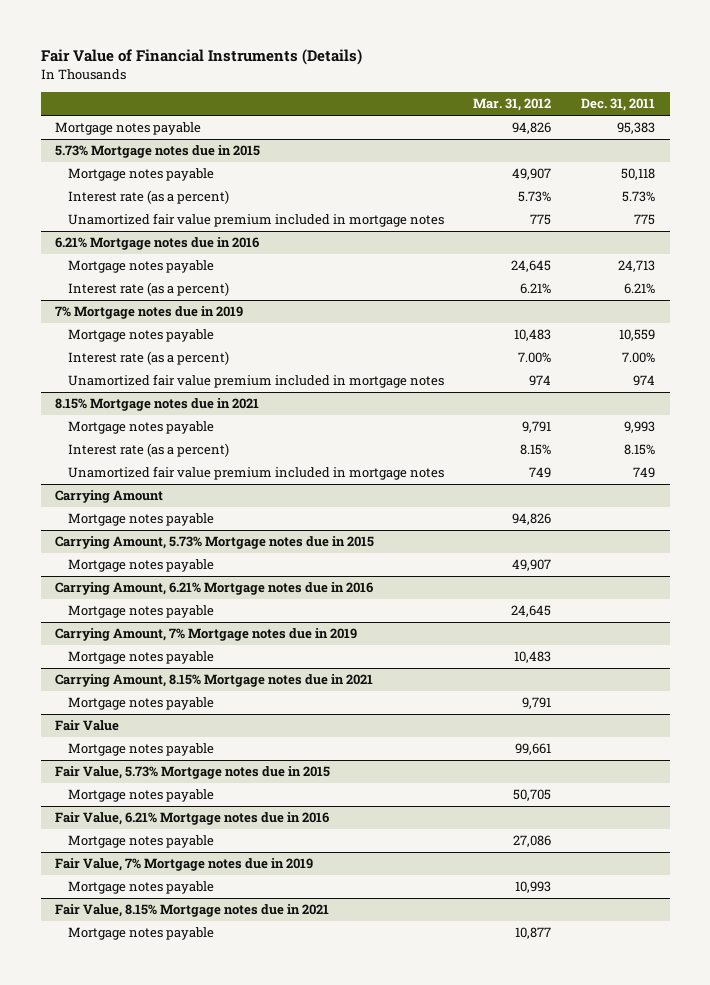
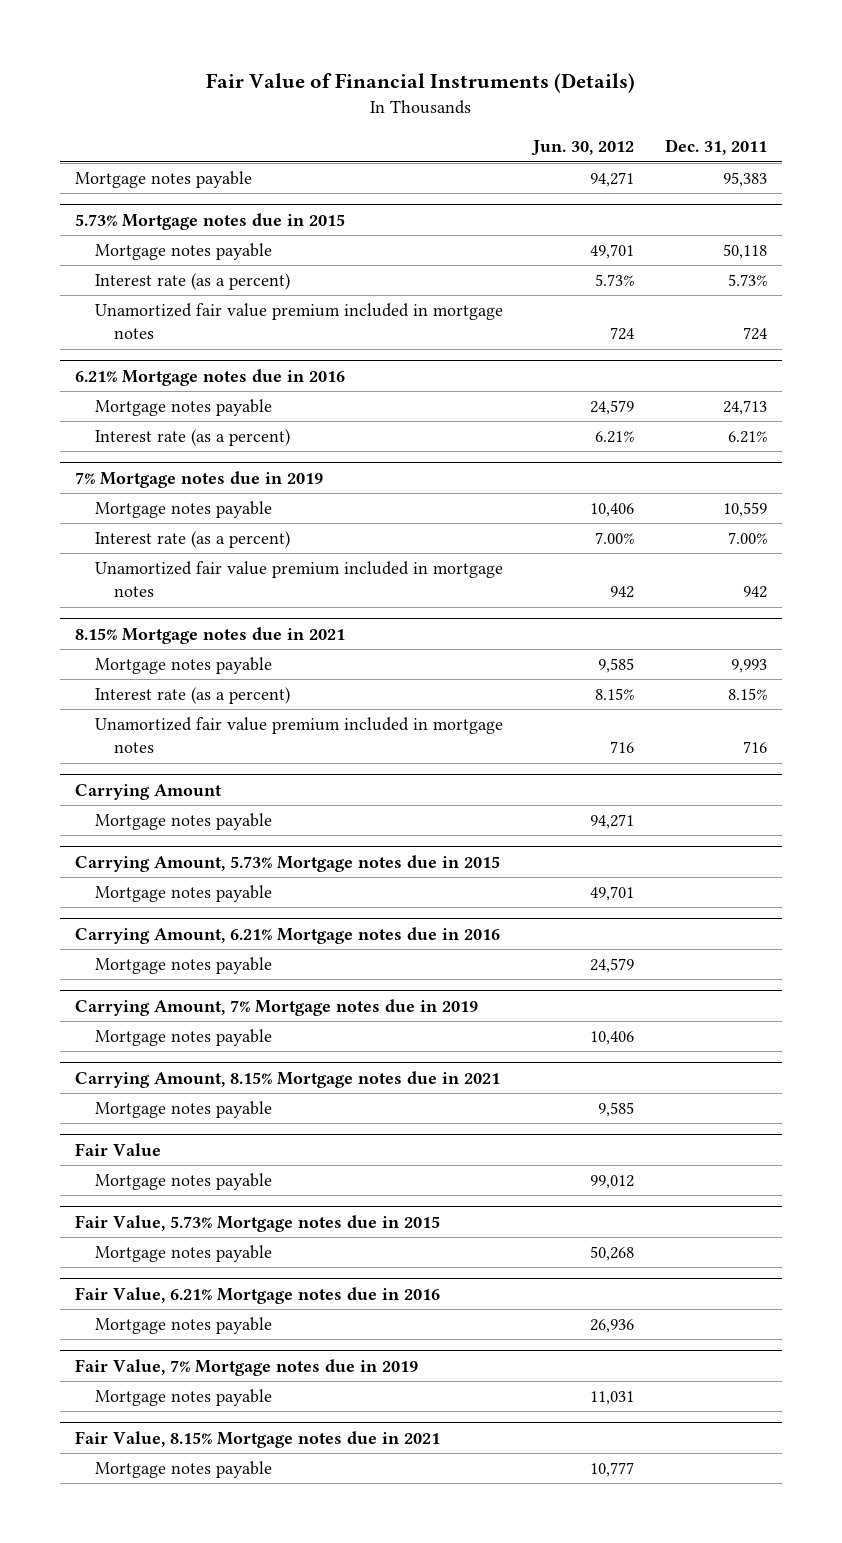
- | Mar. 31, 2012 | Dec. 31, 2011
+ | Jun. 30, 2012 | Dec. 31, 2011
@ 5.73% Mortgage notes due in 2015
- Unamortized fair value premium included in mortgage notes | 775 | 775
+ Unamortized fair value premium included in mortgage notes | 724 | 724
@ 7% Mortgage notes due in 2019
- Unamortized fair value premium included in mortgage notes | 974 | 974
+ Unamortized fair value premium included in mortgage notes | 942 | 942
@ 8.15% Mortgage notes due in 2021
- Unamortized fair value premium included in mortgage notes | 749 | 749
+ Unamortized fair value premium included in mortgage notes | 716 | 716

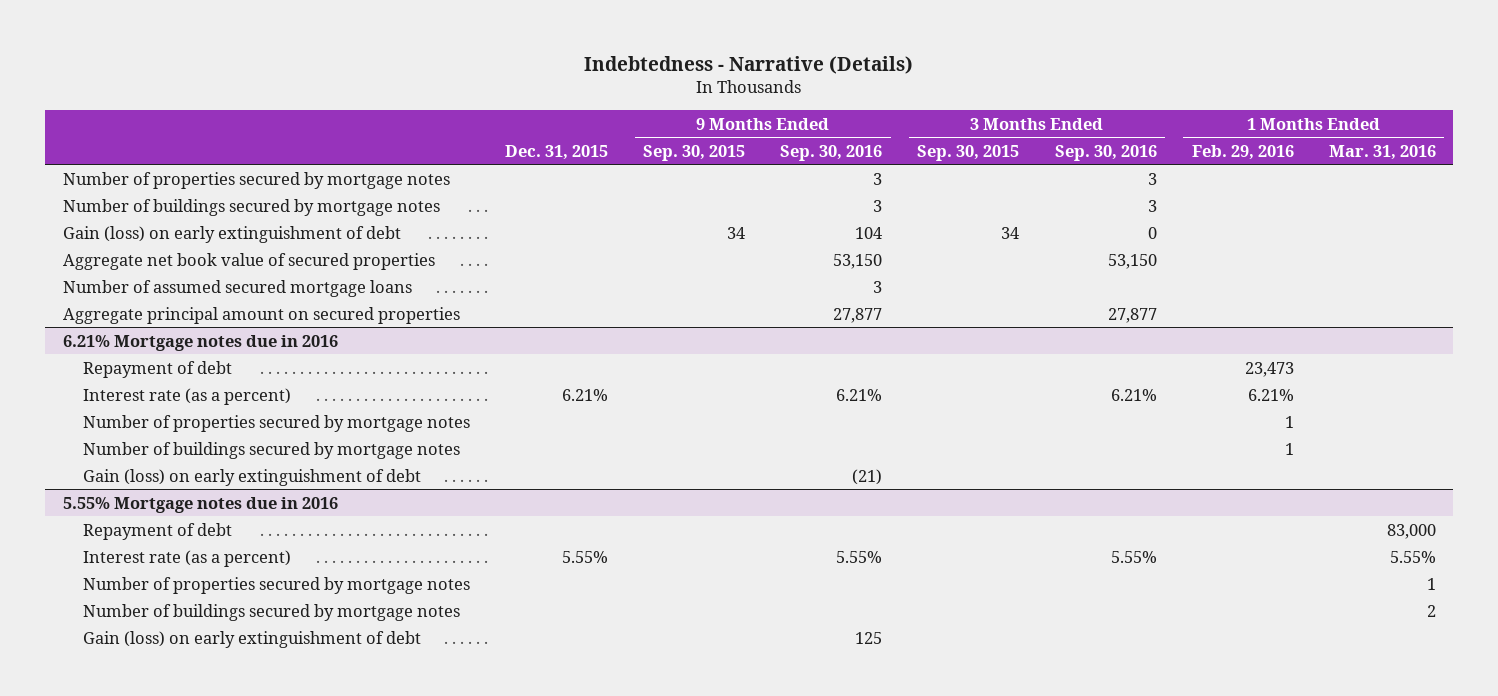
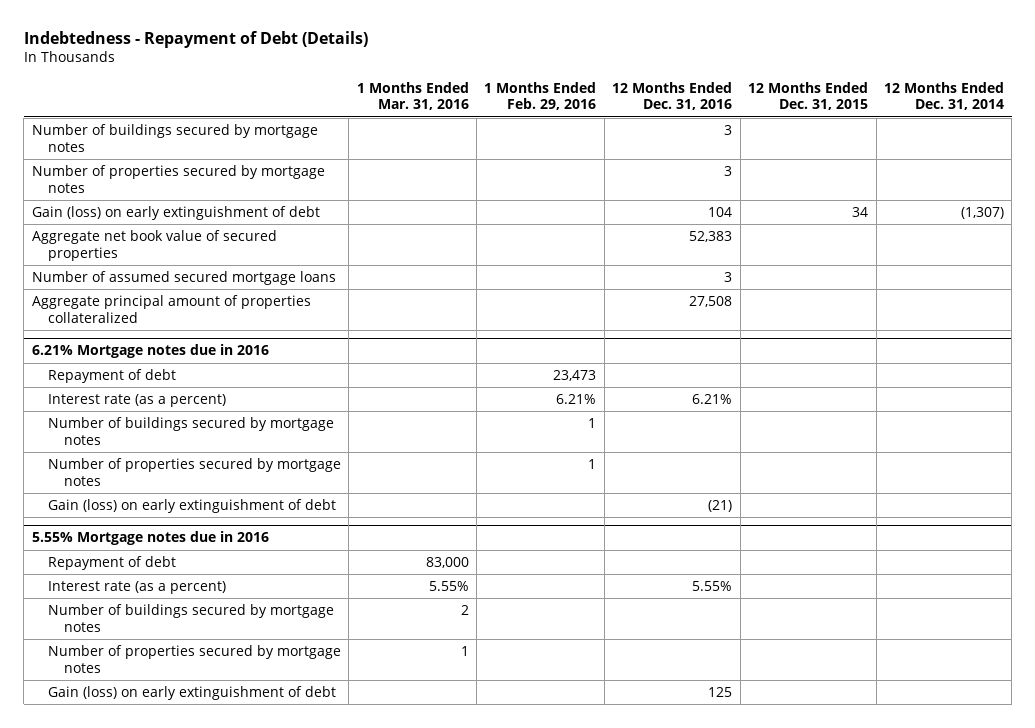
- Indebtedness - Narrative (Details)
+ Indebtedness - Repayment of Debt (Details)
- | Dec. 31, 2015 | 9 Months Ended Sep. 30, 2015 | 9 Months Ended Sep. 30, 2016 | 3 Months Ended Sep. 30, 2015 | 3 Months Ended Sep. 30, 2016 | 1 Months Ended Feb. 29, 2016 | 1 Months Ended Mar. 31, 2016
+ | 1 Months Ended Mar. 31, 2016 | 1 Months Ended Feb. 29, 2016 | 12 Months Ended Dec. 31, 2016 | 12 Months Ended Dec. 31, 2015 | 12 Months Ended Dec. 31, 2014
moved down: Number of properties secured by mortgage notes | | | 3 | |
- Aggregate principal amount on secured properties | | | 27,877 | | 27,877 | |
+ Aggregate principal amount of properties collateralized | | | 27,508 | |
@ 6.21% Mortgage notes due in 2016
moved down: Number of properties secured by mortgage notes | | 1 | | |
@ 5.55% Mortgage notes due in 2016
moved down: Number of properties secured by mortgage notes | 1 | | | |

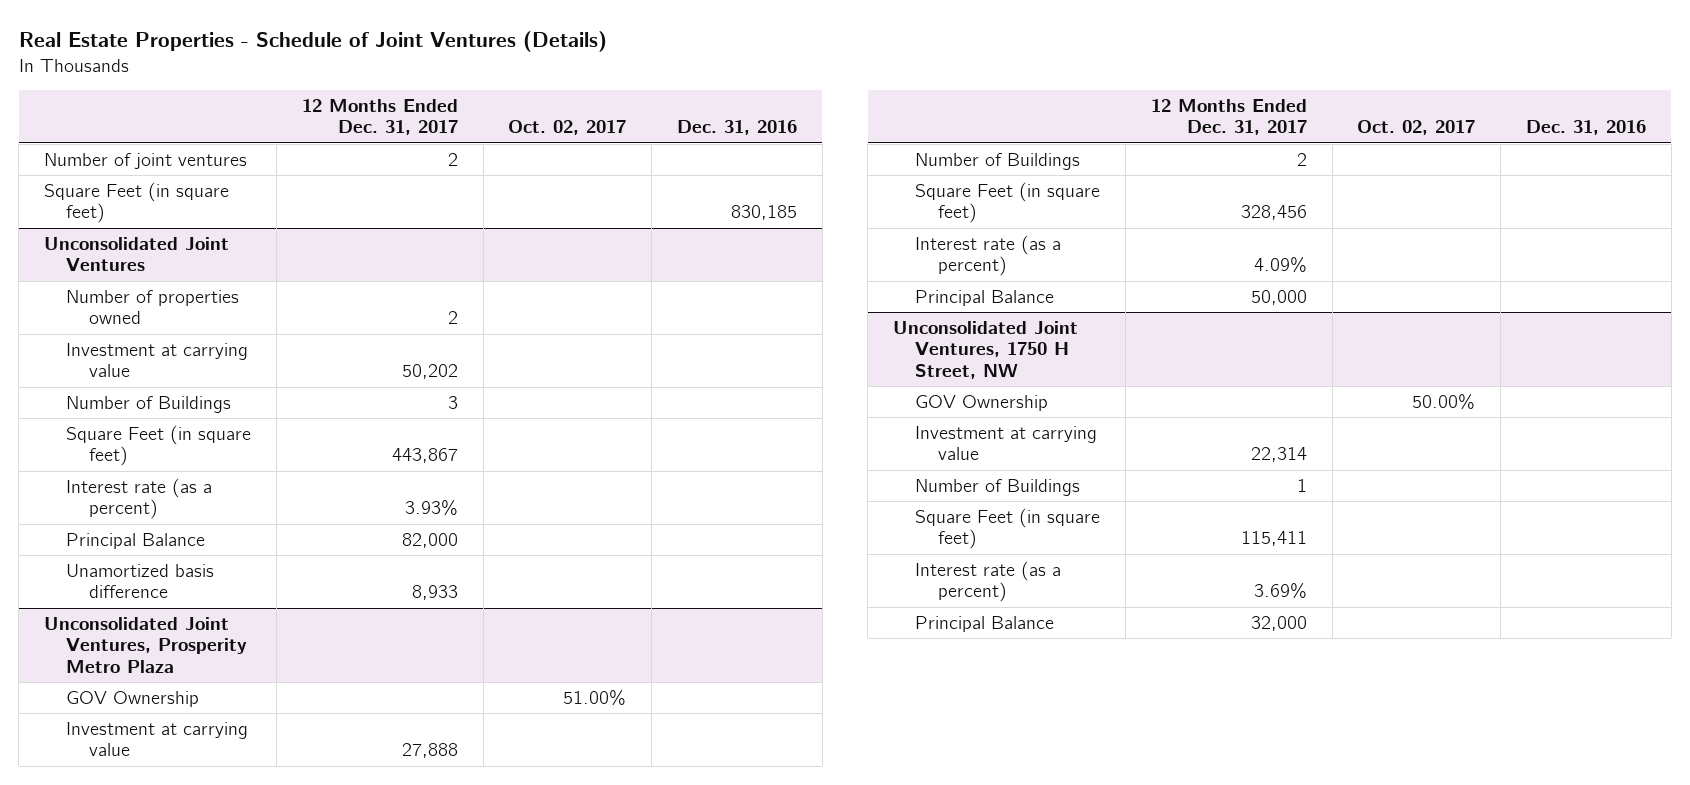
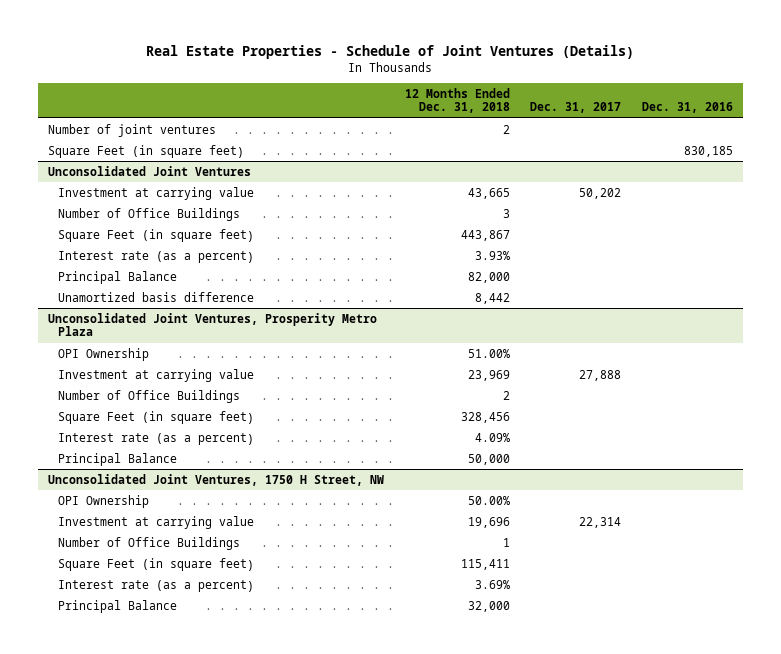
- | 12 Months Ended Dec. 31, 2017 | Oct. 02, 2017 | Dec. 31, 2016
+ | 12 Months Ended Dec. 31, 2018 | Dec. 31, 2017 | Dec. 31, 2016
@ Unconsolidated Joint Ventures
- Number of properties owned | 2 | |
- Number of Buildings | 3 | |
+ Number of Office Buildings | 3 | |
@ Unconsolidated Joint Ventures, Prosperity Metro Plaza
- GOV Ownership | | 51.00% |
+ OPI Ownership | 51.00% | |
- Number of Buildings | 2 | |
+ Number of Office Buildings | 2 | |
@ Unconsolidated Joint Ventures, 1750 H Street, NW
- GOV Ownership | | 50.00% |
+ OPI Ownership | 50.00% | |
- Number of Buildings | 1 | |
+ Number of Office Buildings | 1 | |

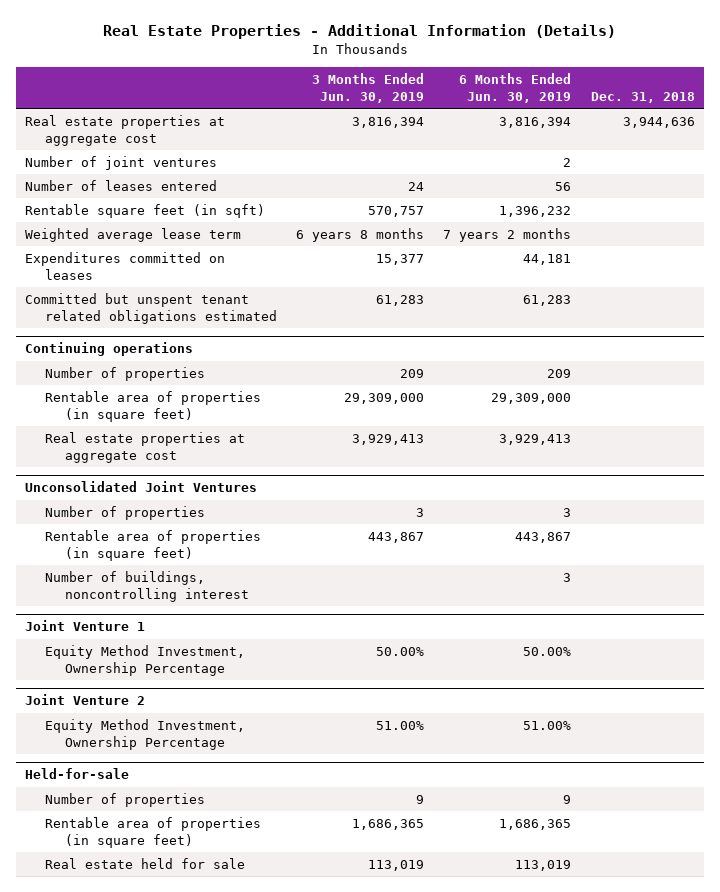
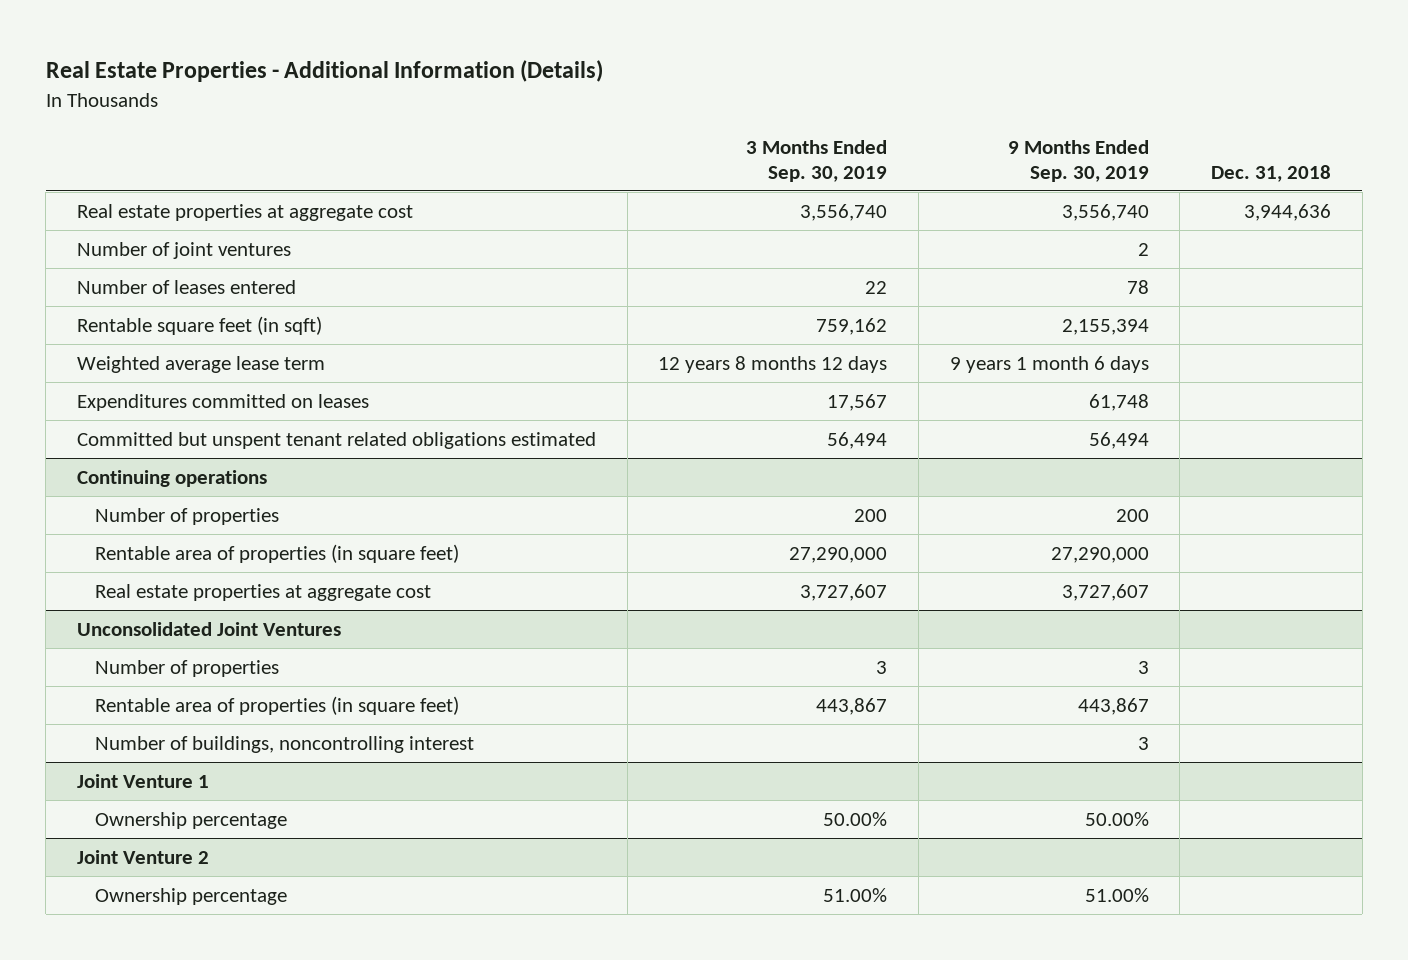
- | 3 Months Ended Jun. 30, 2019 | 6 Months Ended Jun. 30, 2019 | Dec. 31, 2018
+ | 3 Months Ended Sep. 30, 2019 | 9 Months Ended Sep. 30, 2019 | Dec. 31, 2018
@ Joint Venture 1
- Equity Method Investment, Ownership Percentage | 50.00% | 50.00% |
+ Ownership percentage | 50.00% | 50.00% |
@ Joint Venture 2
- Equity Method Investment, Ownership Percentage | 51.00% | 51.00% |
- Held-for-sale
- Number of properties | 9 | 9 |
- Rentable area of properties (in square feet) | 1,686,365 | 1,686,365 |
- Real estate held for sale | 113,019 | 113,019 |
@ Joint Venture 2
+ Ownership percentage | 51.00% | 51.00% |

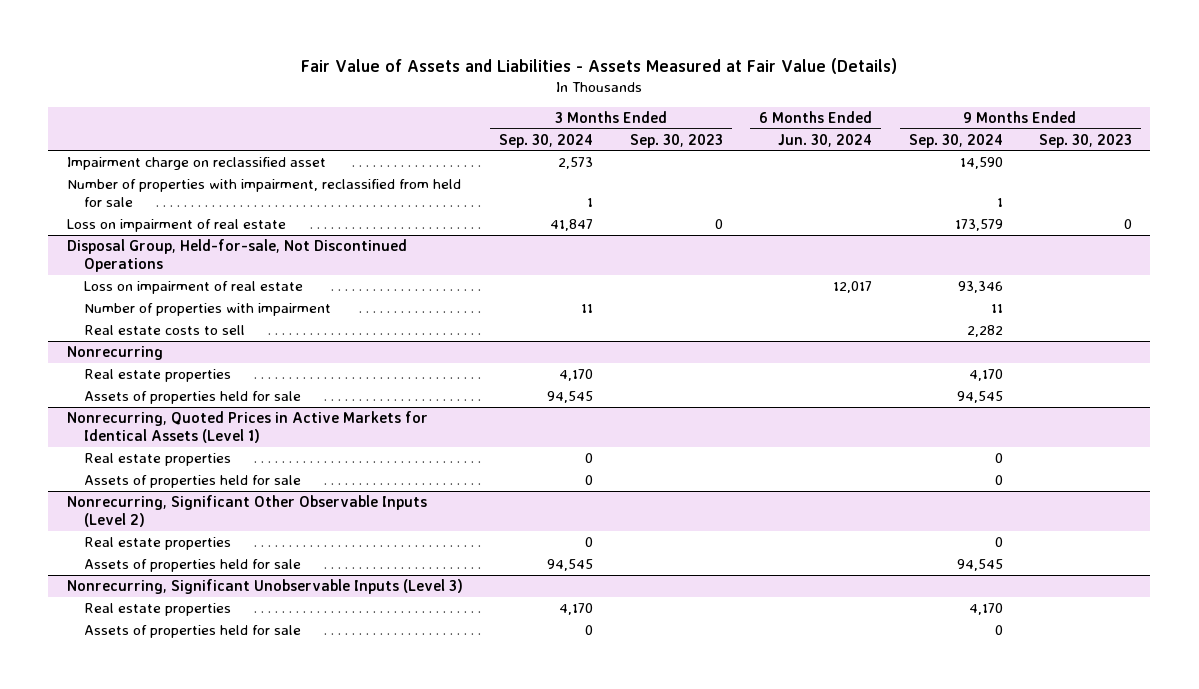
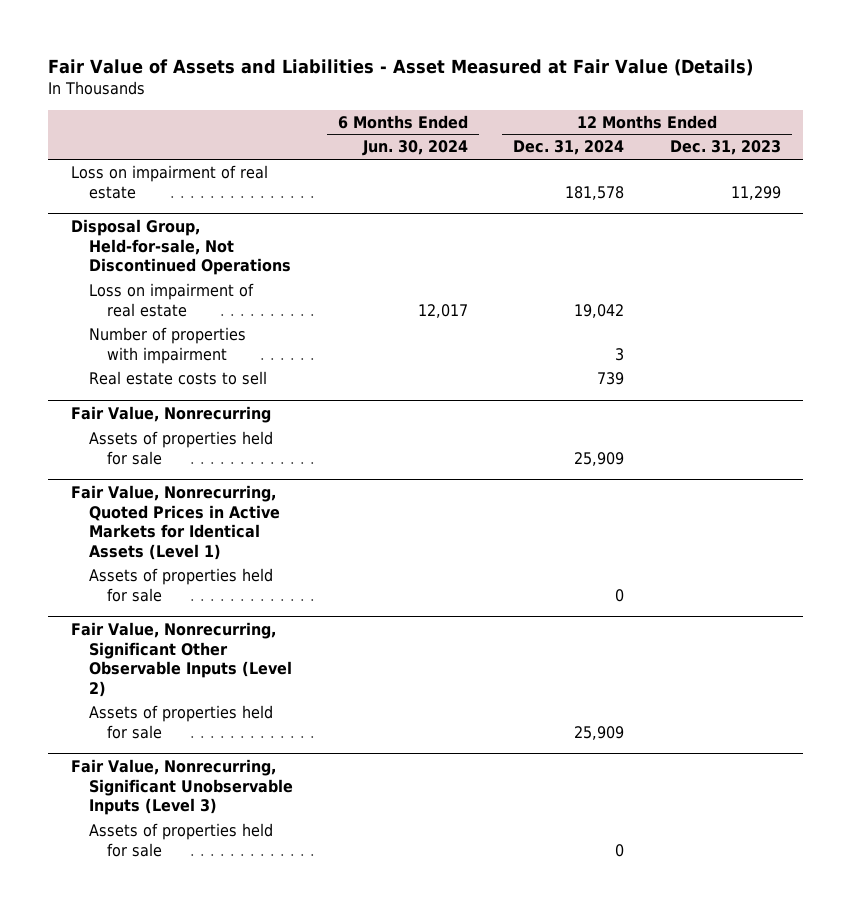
- Fair Value of Assets and Liabilities - Assets Measured at Fair Value (Details)
+ Fair Value of Assets and Liabilities - Asset Measured at Fair Value (Details)
- | 3 Months Ended Sep. 30, 2024 | 3 Months Ended Sep. 30, 2023 | 6 Months Ended Jun. 30, 2024 | 9 Months Ended Sep. 30, 2024 | 9 Months Ended Sep. 30, 2023
+ | 6 Months Ended Jun. 30, 2024 | 12 Months Ended Dec. 31, 2024 | 12 Months Ended Dec. 31, 2023
- Impairment charge on reclassified asset | 2,573 | | | 14,590 |
- Number of properties with impairment, reclassified from held for sale | 1 | | | 1 |
- Nonrecurring
- Real estate properties | 4,170 | | | 4,170 |
+ Fair Value, Nonrecurring
- Nonrecurring, Quoted Prices in Active Markets for Identical Assets (Level 1)
- Real estate properties | 0 | | | 0 |
+ Fair Value, Nonrecurring, Quoted Prices in Active Markets for Identical Assets (Level 1)
- Nonrecurring, Significant Other Observable Inputs (Level 2)
- Real estate properties | 0 | | | 0 |
+ Fair Value, Nonrecurring, Significant Other Observable Inputs (Level 2)
- Nonrecurring, Significant Unobservable Inputs (Level 3)
- Real estate properties | 4,170 | | | 4,170 |
+ Fair Value, Nonrecurring, Significant Unobservable Inputs (Level 3)

